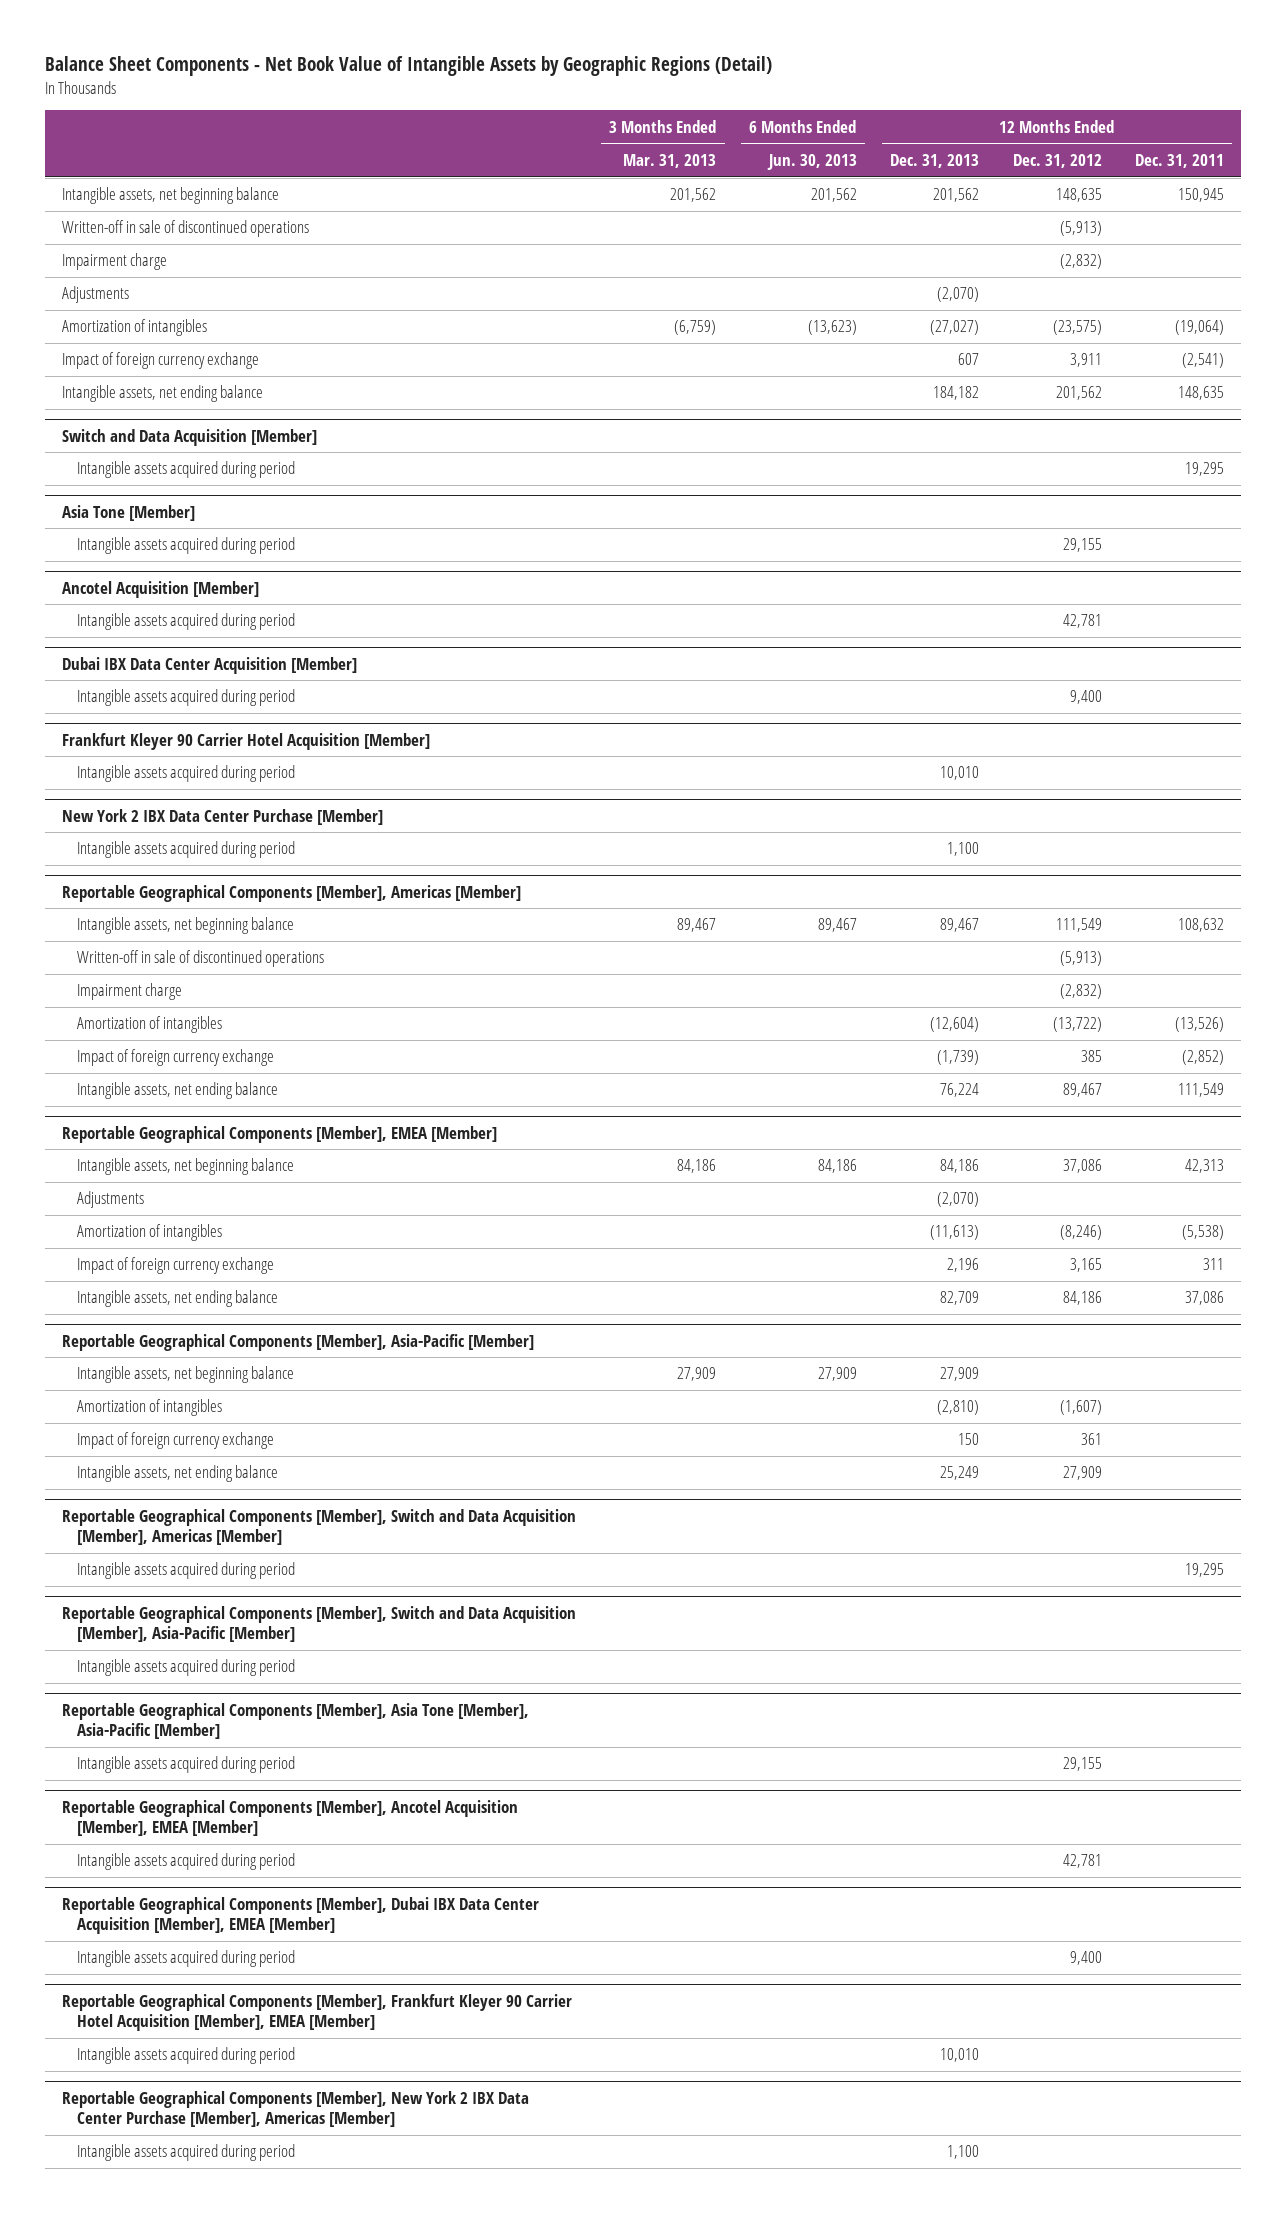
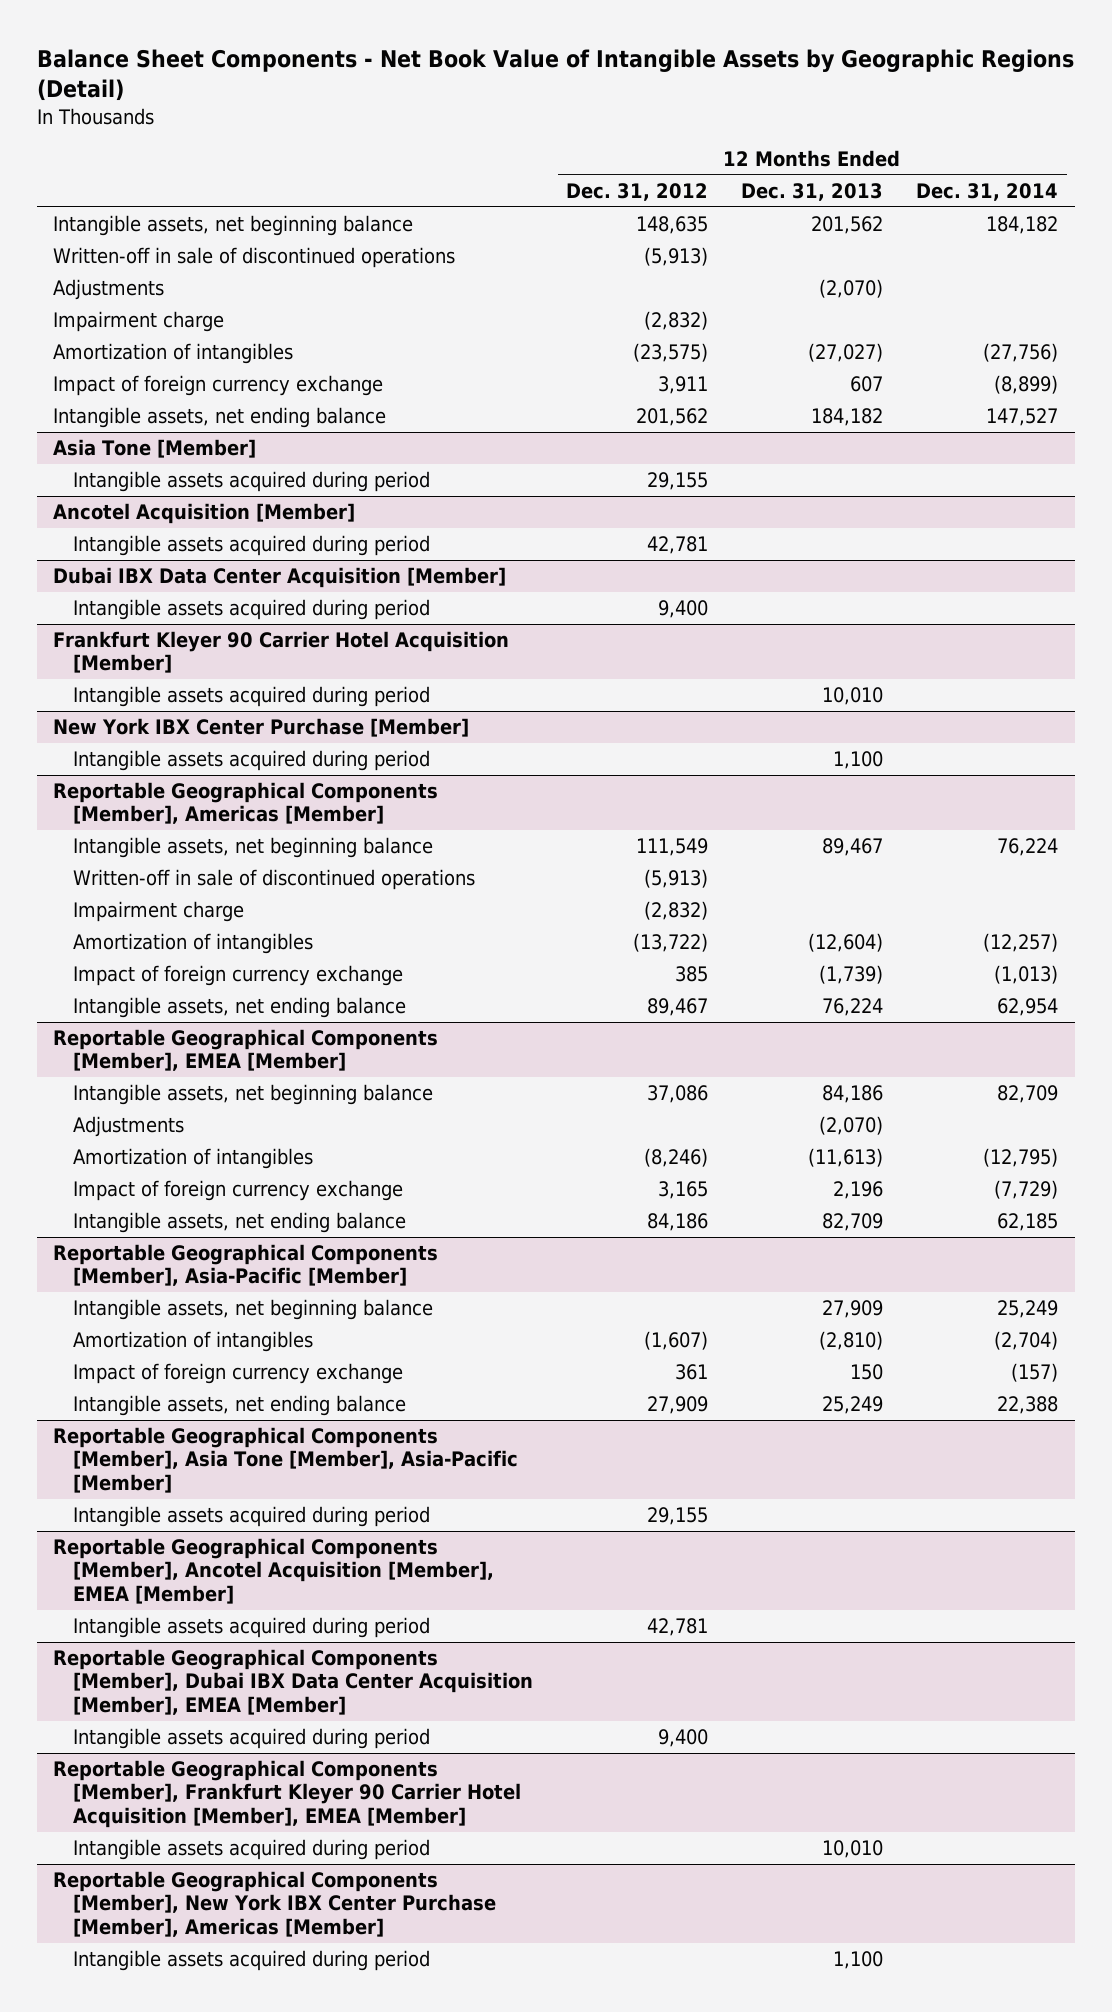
- | 3 Months Ended Mar. 31, 2013 | 6 Months Ended Jun. 30, 2013 | 12 Months Ended Dec. 31, 2013 | 12 Months Ended Dec. 31, 2012 | 12 Months Ended Dec. 31, 2011
+ | 12 Months Ended Dec. 31, 2012 | 12 Months Ended Dec. 31, 2013 | 12 Months Ended Dec. 31, 2014
moved down: Impairment charge | (2,832) | |
- Switch and Data Acquisition [Member]
- Intangible assets acquired during period | | | | | 19,295
- New York 2 IBX Data Center Purchase [Member]
+ New York IBX Center Purchase [Member]
- Reportable Geographical Components [Member], Switch and Data Acquisition [Member], Americas [Member]
- Intangible assets acquired during period | | | | | 19,295
- Reportable Geographical Components [Member], Switch and Data Acquisition [Member], Asia-Pacific [Member]
- Intangible assets acquired during period
- Reportable Geographical Components [Member], New York 2 IBX Data Center Purchase [Member], Americas [Member]
+ Reportable Geographical Components [Member], New York IBX Center Purchase [Member], Americas [Member]

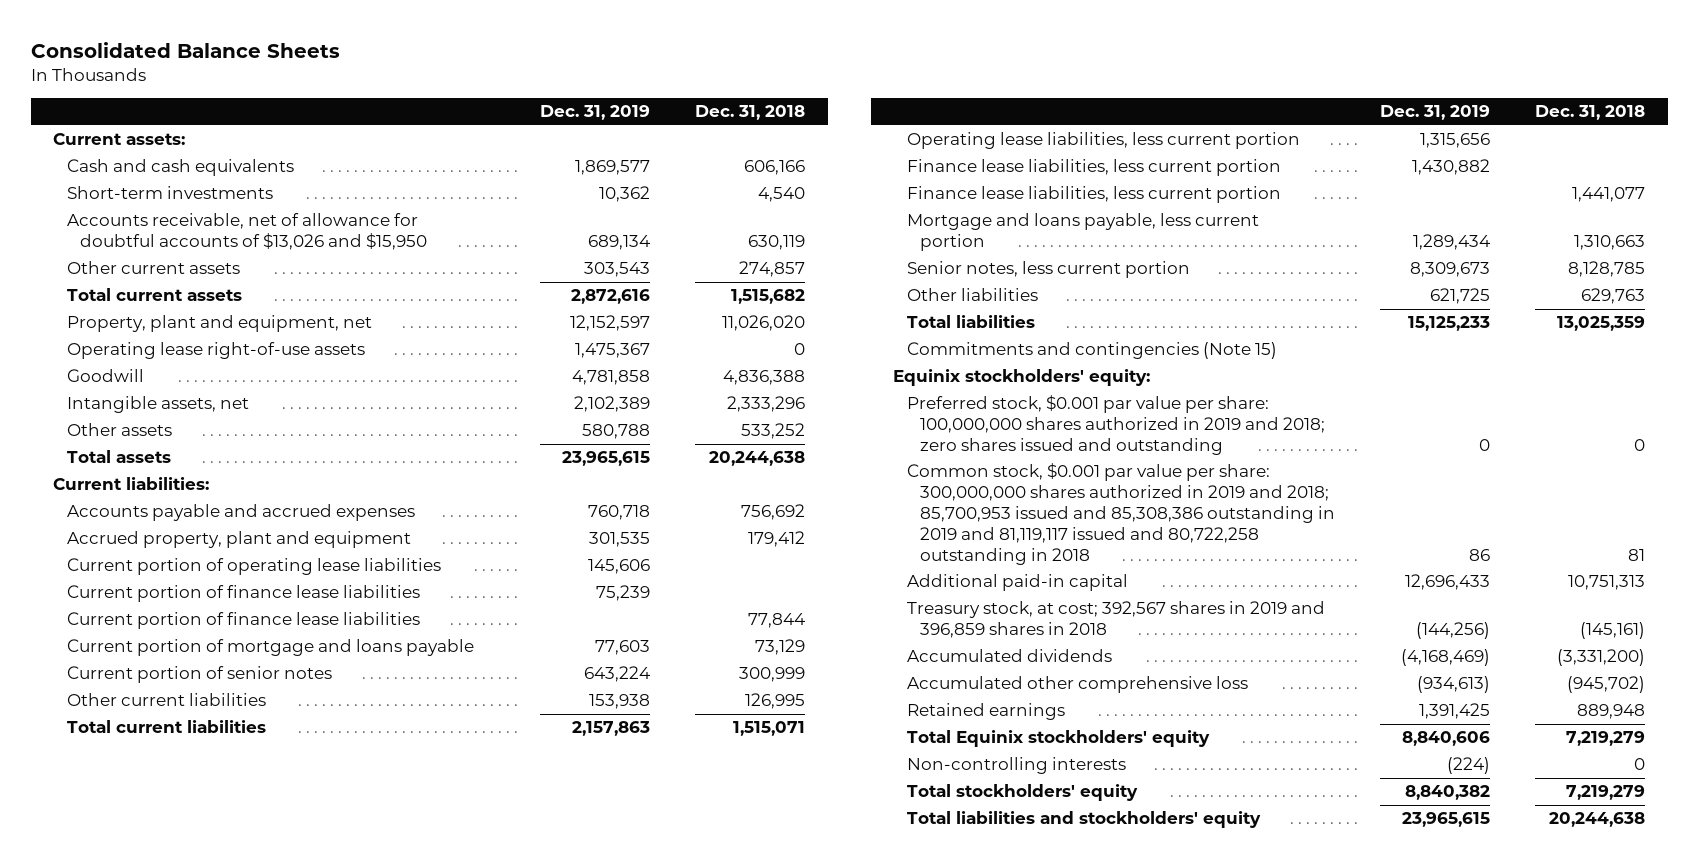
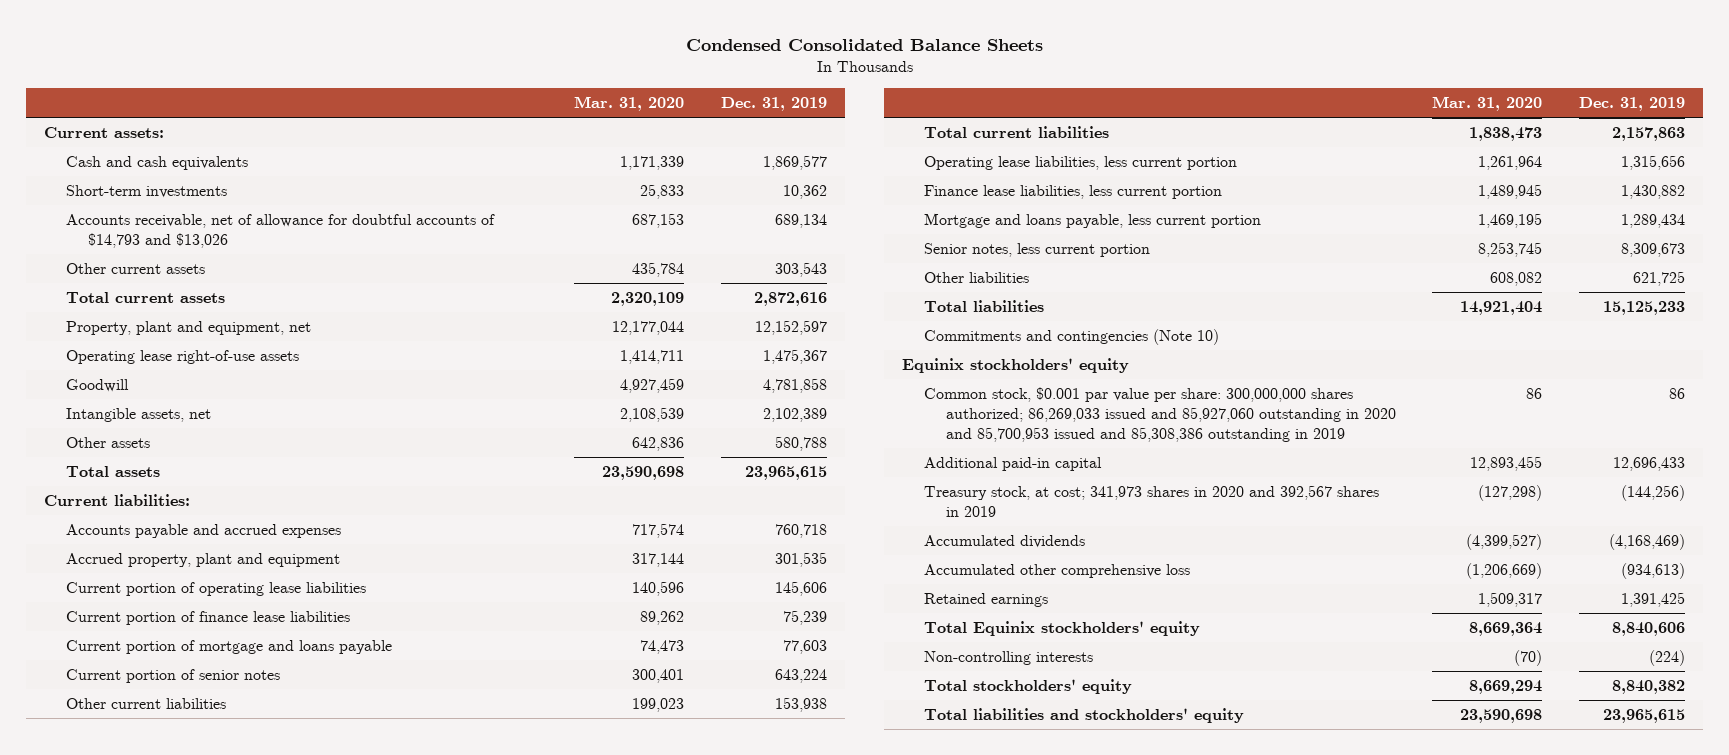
- Consolidated Balance Sheets
+ Condensed Consolidated Balance Sheets
- | Dec. 31, 2019 | Dec. 31, 2018
+ | Mar. 31, 2020 | Dec. 31, 2019
- Accounts receivable, net of allowance for doubtful accounts of $13,026 and $15,950 | 689,134 | 630,119
+ Accounts receivable, net of allowance for doubtful accounts of $14,793 and $13,026 | 687,153 | 689,134
- Current portion of finance lease liabilities | | 77,844
- Finance lease liabilities, less current portion | | 1,441,077
- Commitments and contingencies (Note 15)
- Equinix stockholders' equity:
- Preferred stock, $0.001 par value per share: 100,000,000 shares authorized in 2019 and 2018; zero shares issued and outstanding | 0 | 0
- Common stock, $0.001 par value per share: 300,000,000 shares authorized in 2019 and 2018; 85,700,953 issued and 85,308,386 outstanding in 2019 and 81,119,117 issued and 80,722,258 outstanding in 2018 | 86 | 81
+ Commitments and contingencies (Note 10)
+ Equinix stockholders' equity
+ Common stock, $0.001 par value per share: 300,000,000 shares authorized; 86,269,033 issued and 85,927,060 outstanding in 2020 and 85,700,953 issued and 85,308,386 outstanding in 2019 | 86 | 86
- Treasury stock, at cost; 392,567 shares in 2019 and 396,859 shares in 2018 | (144,256) | (145,161)
+ Treasury stock, at cost; 341,973 shares in 2020 and 392,567 shares in 2019 | (127,298) | (144,256)

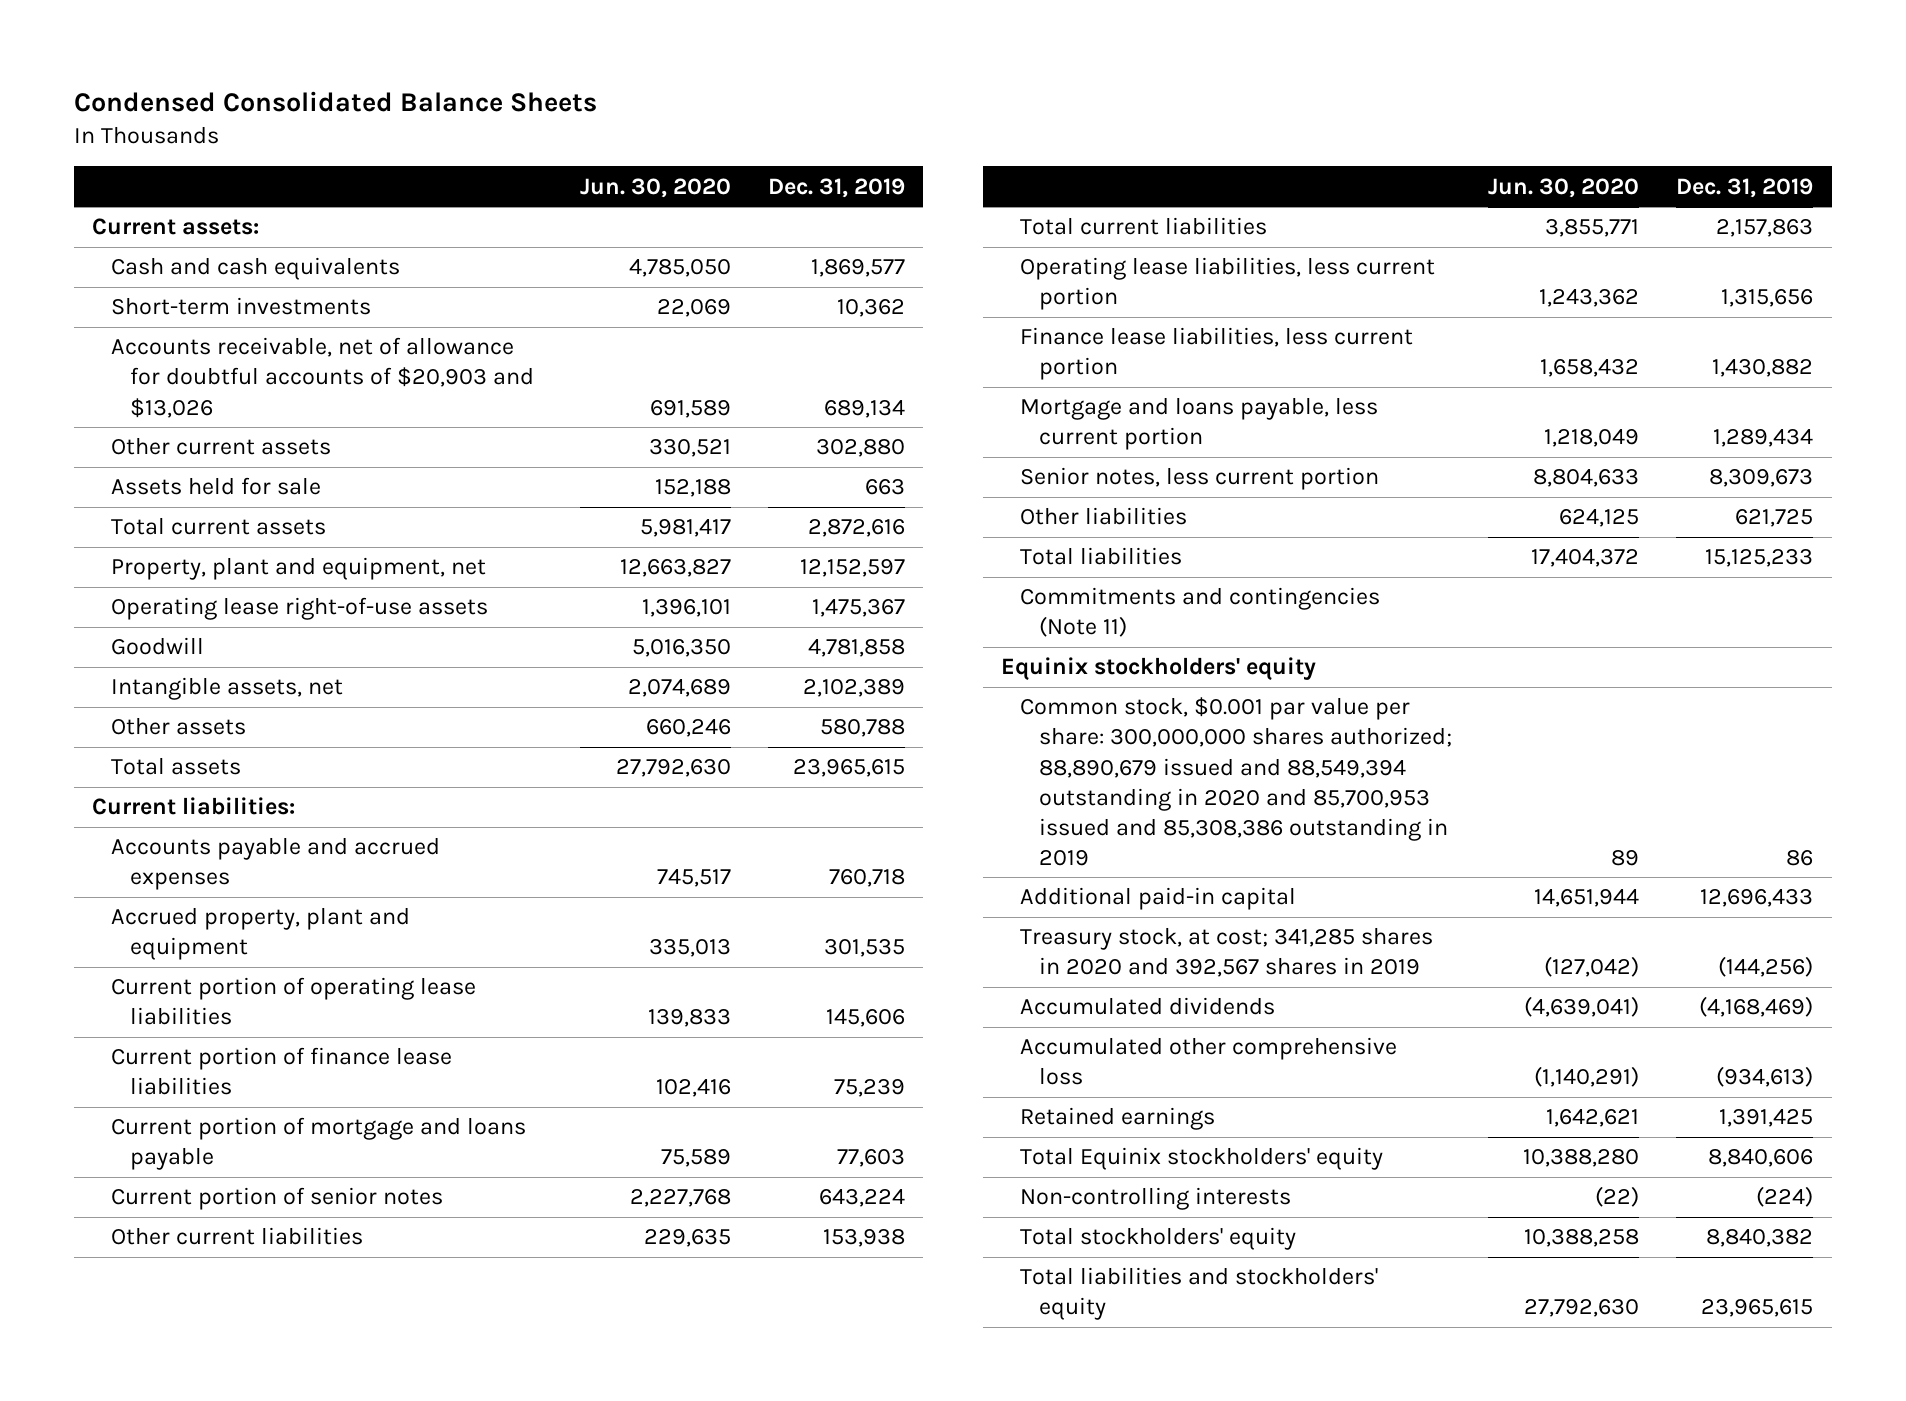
- | Mar. 31, 2020 | Dec. 31, 2019
+ | Jun. 30, 2020 | Dec. 31, 2019
- Accounts receivable, net of allowance for doubtful accounts of $14,793 and $13,026 | 687,153 | 689,134
- Other current assets | 435,784 | 303,543
+ Accounts receivable, net of allowance for doubtful accounts of $20,903 and $13,026 | 691,589 | 689,134
+ Other current assets | 330,521 | 302,880
+ Assets held for sale | 152,188 | 663
- Commitments and contingencies (Note 10)
+ Commitments and contingencies (Note 11)
- Common stock, $0.001 par value per share: 300,000,000 shares authorized; 86,269,033 issued and 85,927,060 outstanding in 2020 and 85,700,953 issued and 85,308,386 outstanding in 2019 | 86 | 86
+ Common stock, $0.001 par value per share: 300,000,000 shares authorized; 88,890,679 issued and 88,549,394 outstanding in 2020 and 85,700,953 issued and 85,308,386 outstanding in 2019 | 89 | 86
- Treasury stock, at cost; 341,973 shares in 2020 and 392,567 shares in 2019 | (127,298) | (144,256)
+ Treasury stock, at cost; 341,285 shares in 2020 and 392,567 shares in 2019 | (127,042) | (144,256)

